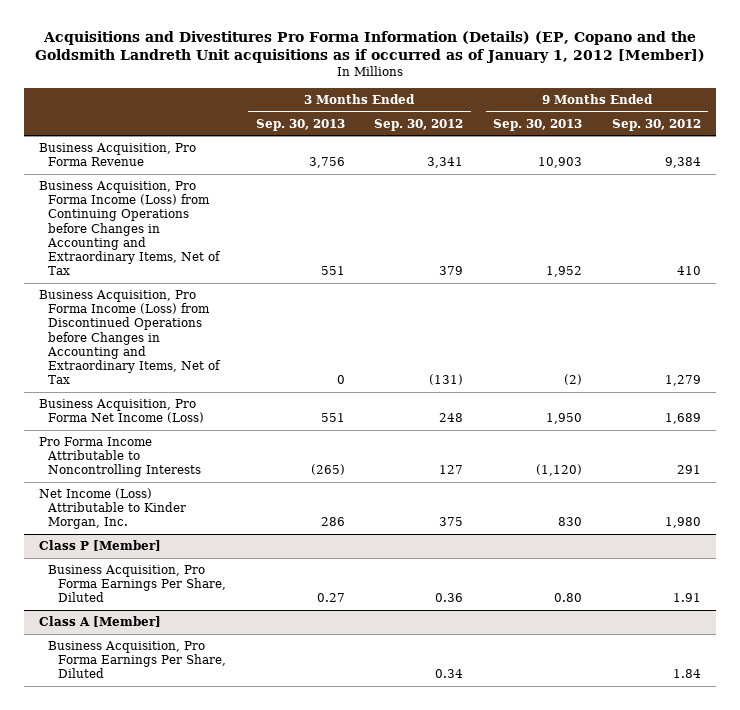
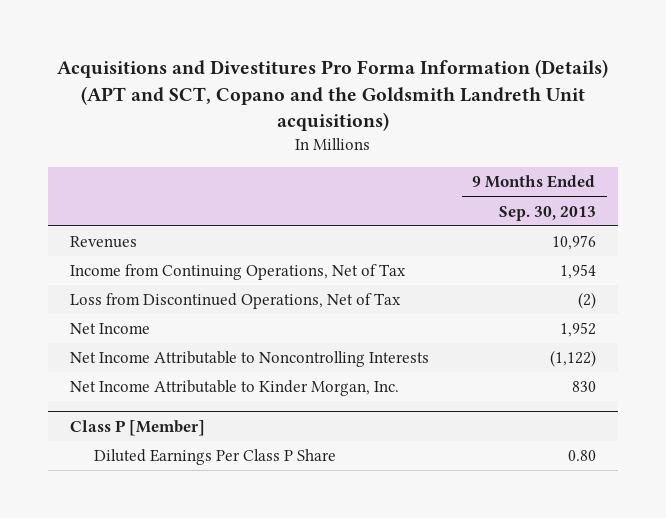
- Acquisitions and Divestitures Pro Forma Information (Details) (EP, Copano and the Goldsmith Landreth Unit acquisitions as if occurred as of January 1, 2012 [Member])
+ Acquisitions and Divestitures Pro Forma Information (Details) (APT and SCT, Copano and the Goldsmith Landreth Unit acquisitions)
- | 3 Months Ended Sep. 30, 2013 | 3 Months Ended Sep. 30, 2012 | 9 Months Ended Sep. 30, 2013 | 9 Months Ended Sep. 30, 2012
+ | 9 Months Ended Sep. 30, 2013
- Business Acquisition, Pro Forma Revenue | 3,756 | 3,341 | 10,903 | 9,384
- Business Acquisition, Pro Forma Income (Loss) from Continuing Operations before Changes in Accounting and Extraordinary Items, Net of Tax | 551 | 379 | 1,952 | 410
- Business Acquisition, Pro Forma Income (Loss) from Discontinued Operations before Changes in Accounting and Extraordinary Items, Net of Tax | 0 | (131) | (2) | 1,279
- Business Acquisition, Pro Forma Net Income (Loss) | 551 | 248 | 1,950 | 1,689
- Pro Forma Income Attributable to Noncontrolling Interests | (265) | 127 | (1,120) | 291
- Net Income (Loss) Attributable to Kinder Morgan, Inc. | 286 | 375 | 830 | 1,980
+ Revenues | 10,976
+ Income from Continuing Operations, Net of Tax | 1,954
+ Loss from Discontinued Operations, Net of Tax | (2)
+ Net Income | 1,952
+ Net Income Attributable to Noncontrolling Interests | (1,122)
+ Net Income Attributable to Kinder Morgan, Inc. | 830
@ Class P [Member]
- Business Acquisition, Pro Forma Earnings Per Share, Diluted | 0.27 | 0.36 | 0.80 | 1.91
- Class A [Member]
- Business Acquisition, Pro Forma Earnings Per Share, Diluted | | 0.34 | | 1.84
@ Class P [Member]
+ Diluted Earnings Per Class P Share | 0.80

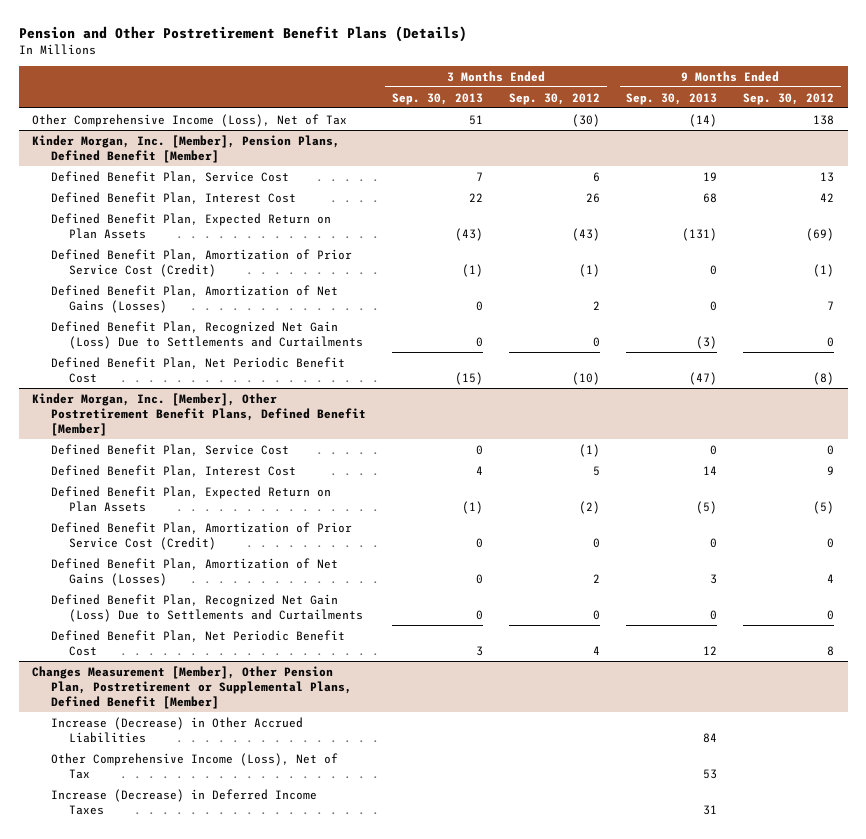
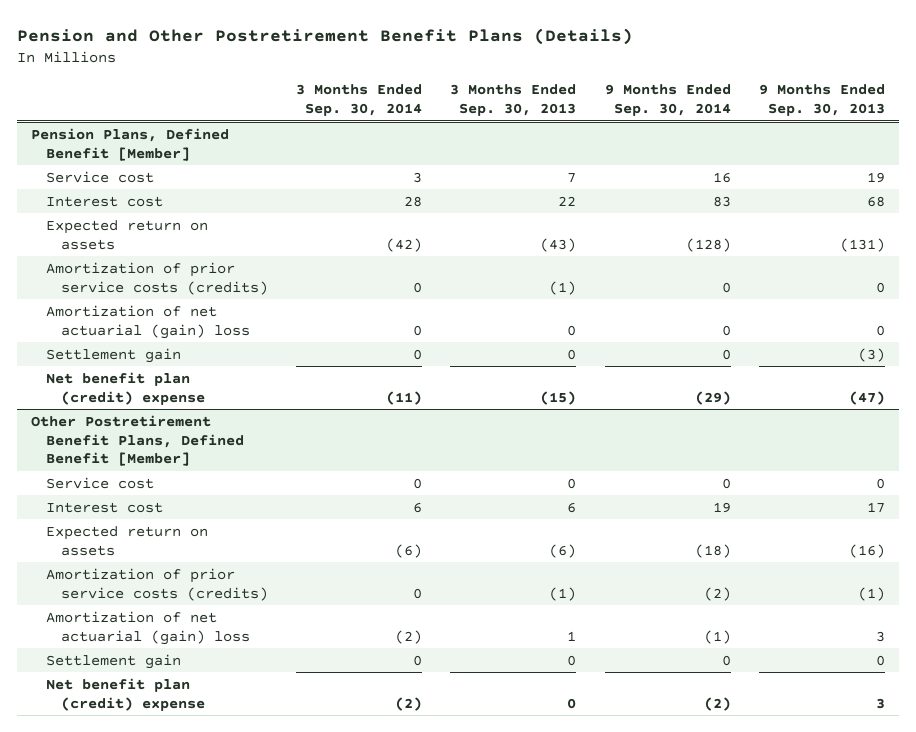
- | 3 Months Ended Sep. 30, 2013 | 3 Months Ended Sep. 30, 2012 | 9 Months Ended Sep. 30, 2013 | 9 Months Ended Sep. 30, 2012
+ | 3 Months Ended Sep. 30, 2014 | 3 Months Ended Sep. 30, 2013 | 9 Months Ended Sep. 30, 2014 | 9 Months Ended Sep. 30, 2013
- Other Comprehensive Income (Loss), Net of Tax | 51 | (30) | (14) | 138
- Kinder Morgan, Inc. [Member], Pension Plans, Defined Benefit [Member]
- Defined Benefit Plan, Service Cost | 7 | 6 | 19 | 13
- Defined Benefit Plan, Interest Cost | 22 | 26 | 68 | 42
- Defined Benefit Plan, Expected Return on Plan Assets | (43) | (43) | (131) | (69)
- Defined Benefit Plan, Amortization of Prior Service Cost (Credit) | (1) | (1) | 0 | (1)
- Defined Benefit Plan, Amortization of Net Gains (Losses) | 0 | 2 | 0 | 7
- Defined Benefit Plan, Recognized Net Gain (Loss) Due to Settlements and Curtailments | 0 | 0 | (3) | 0
- Defined Benefit Plan, Net Periodic Benefit Cost | (15) | (10) | (47) | (8)
- Kinder Morgan, Inc. [Member], Other Postretirement Benefit Plans, Defined Benefit [Member]
- Defined Benefit Plan, Service Cost | 0 | (1) | 0 | 0
- Defined Benefit Plan, Interest Cost | 4 | 5 | 14 | 9
- Defined Benefit Plan, Expected Return on Plan Assets | (1) | (2) | (5) | (5)
- Defined Benefit Plan, Amortization of Prior Service Cost (Credit) | 0 | 0 | 0 | 0
- Defined Benefit Plan, Amortization of Net Gains (Losses) | 0 | 2 | 3 | 4
- Defined Benefit Plan, Recognized Net Gain (Loss) Due to Settlements and Curtailments | 0 | 0 | 0 | 0
- Defined Benefit Plan, Net Periodic Benefit Cost | 3 | 4 | 12 | 8
- Changes Measurement [Member], Other Pension Plan, Postretirement or Supplemental Plans, Defined Benefit [Member]
- Increase (Decrease) in Other Accrued Liabilities | | | 84 |
- Other Comprehensive Income (Loss), Net of Tax | | | 53 |
- Increase (Decrease) in Deferred Income Taxes | | | 31 |
+ Pension Plans, Defined Benefit [Member]
+ Service cost | 3 | 7 | 16 | 19
+ Interest cost | 28 | 22 | 83 | 68
+ Expected return on assets | (42) | (43) | (128) | (131)
+ Amortization of prior service costs (credits) | 0 | (1) | 0 | 0
+ Amortization of net actuarial (gain) loss | 0 | 0 | 0 | 0
+ Settlement gain | 0 | 0 | 0 | (3)
+ Net benefit plan (credit) expense | (11) | (15) | (29) | (47)
+ Other Postretirement Benefit Plans, Defined Benefit [Member]
+ Service cost | 0 | 0 | 0 | 0
+ Interest cost | 6 | 6 | 19 | 17
+ Expected return on assets | (6) | (6) | (18) | (16)
+ Amortization of prior service costs (credits) | 0 | (1) | (2) | (1)
+ Amortization of net actuarial (gain) loss | (2) | 1 | (1) | 3
+ Settlement gain | 0 | 0 | 0 | 0
+ Net benefit plan (credit) expense | (2) | 0 | (2) | 3

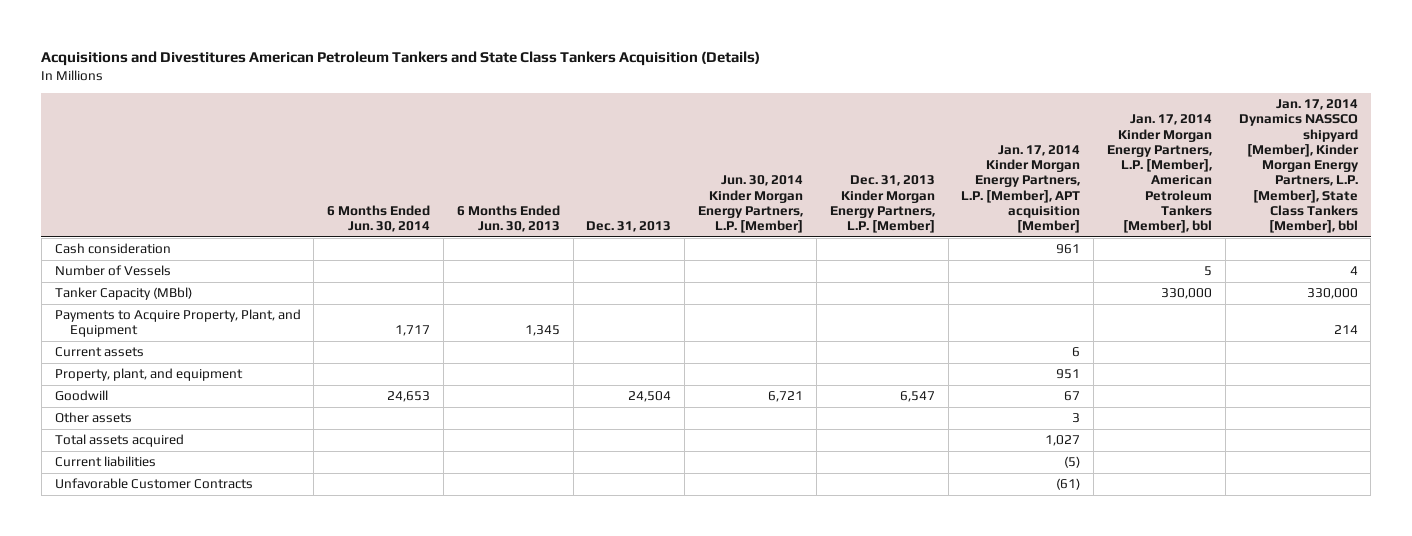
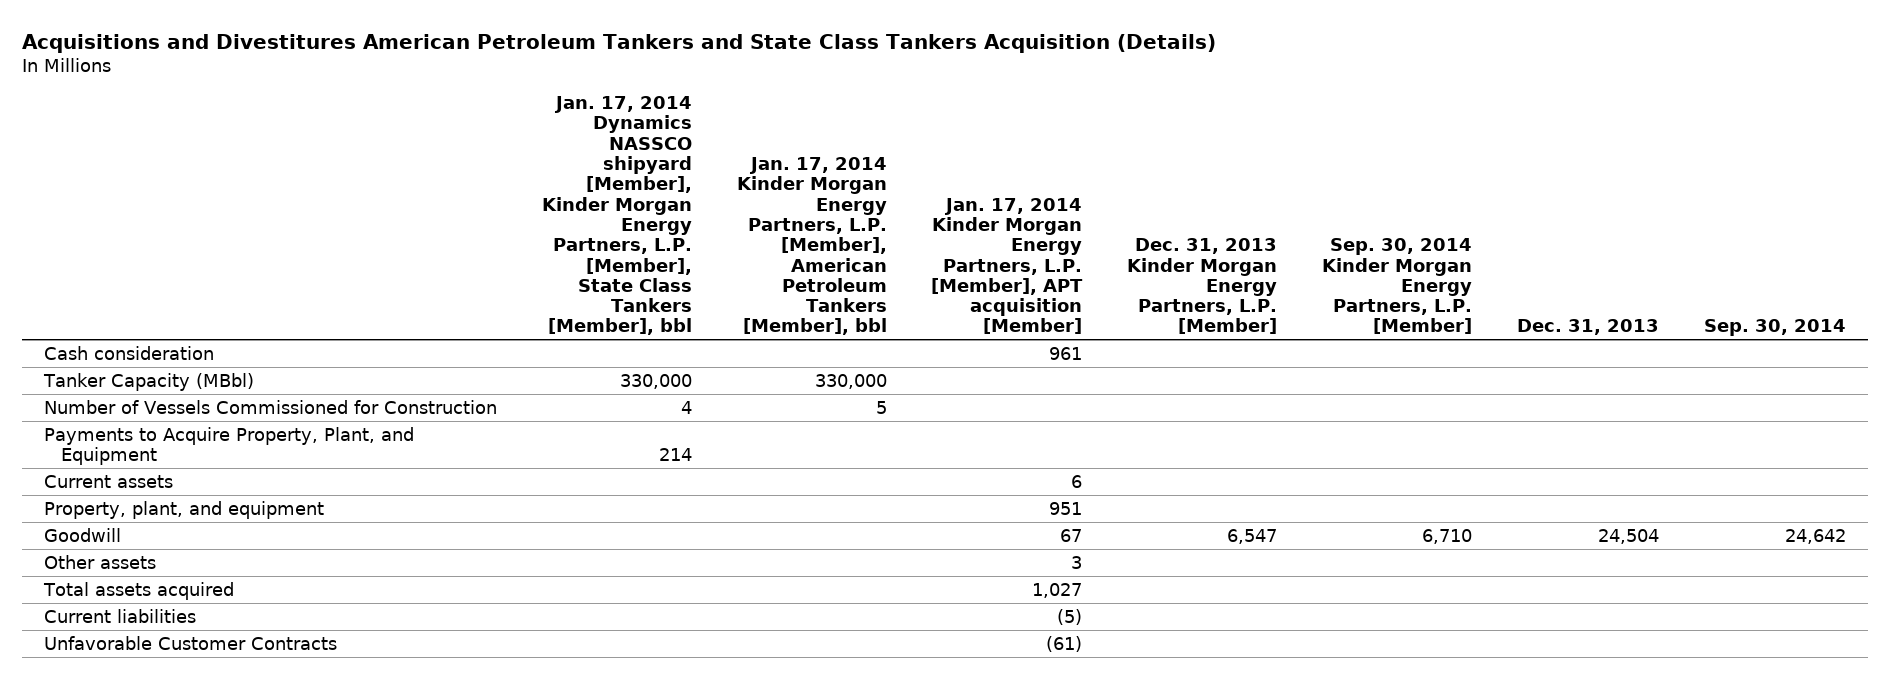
- | 6 Months Ended Jun. 30, 2014 | 6 Months Ended Jun. 30, 2013 | Dec. 31, 2013 | Jun. 30, 2014 Kinder Morgan Energy Partners, L.P. [Member] | Dec. 31, 2013 Kinder Morgan Energy Partners, L.P. [Member] | Jan. 17, 2014 Kinder Morgan Energy Partners, L.P. [Member], APT acquisition [Member] | Jan. 17, 2014 Kinder Morgan Energy Partners, L.P. [Member], American Petroleum Tankers [Member], bbl | Jan. 17, 2014 Dynamics NASSCO shipyard [Member], Kinder Morgan Energy Partners, L.P. [Member], State Class Tankers [Member], bbl
+ | Jan. 17, 2014 Dynamics NASSCO shipyard [Member], Kinder Morgan Energy Partners, L.P. [Member], State Class Tankers [Member], bbl | Jan. 17, 2014 Kinder Morgan Energy Partners, L.P. [Member], American Petroleum Tankers [Member], bbl | Jan. 17, 2014 Kinder Morgan Energy Partners, L.P. [Member], APT acquisition [Member] | Dec. 31, 2013 Kinder Morgan Energy Partners, L.P. [Member] | Sep. 30, 2014 Kinder Morgan Energy Partners, L.P. [Member] | Dec. 31, 2013 | Sep. 30, 2014
- Number of Vessels | | | | | | | 5 | 4
+ Number of Vessels Commissioned for Construction | 4 | 5 | | | | |

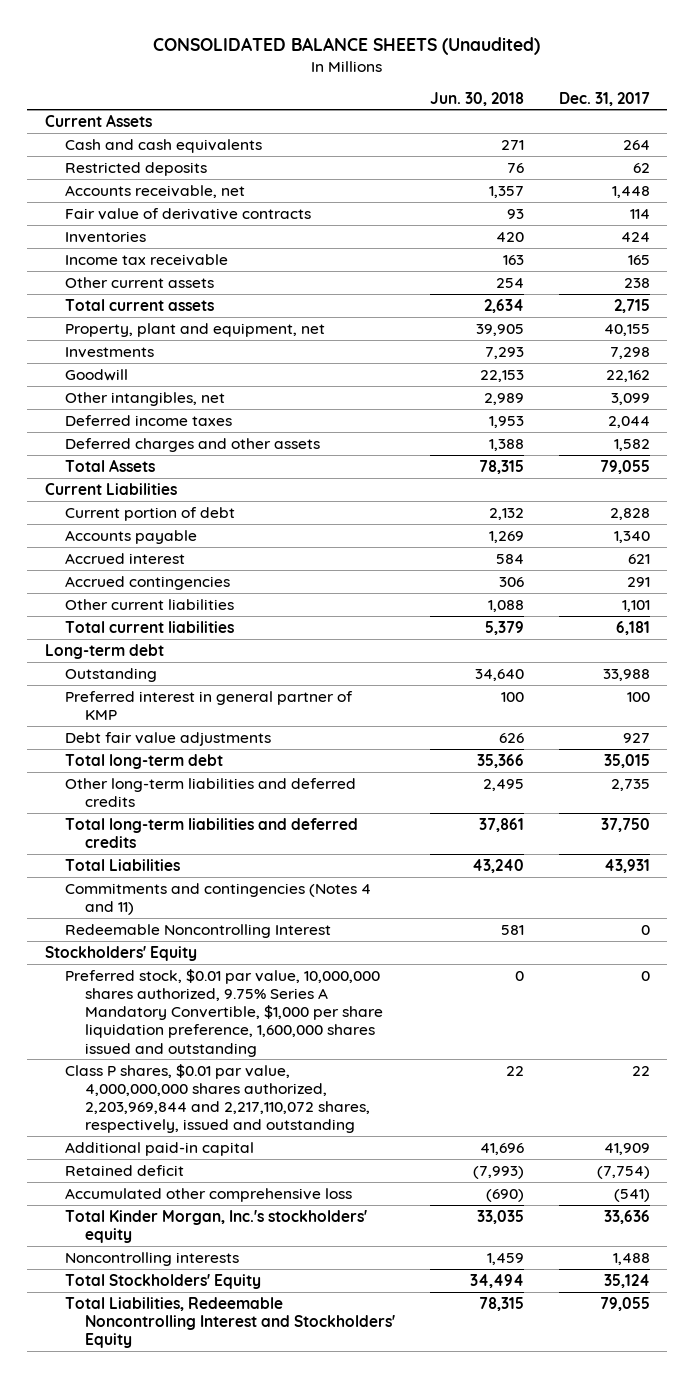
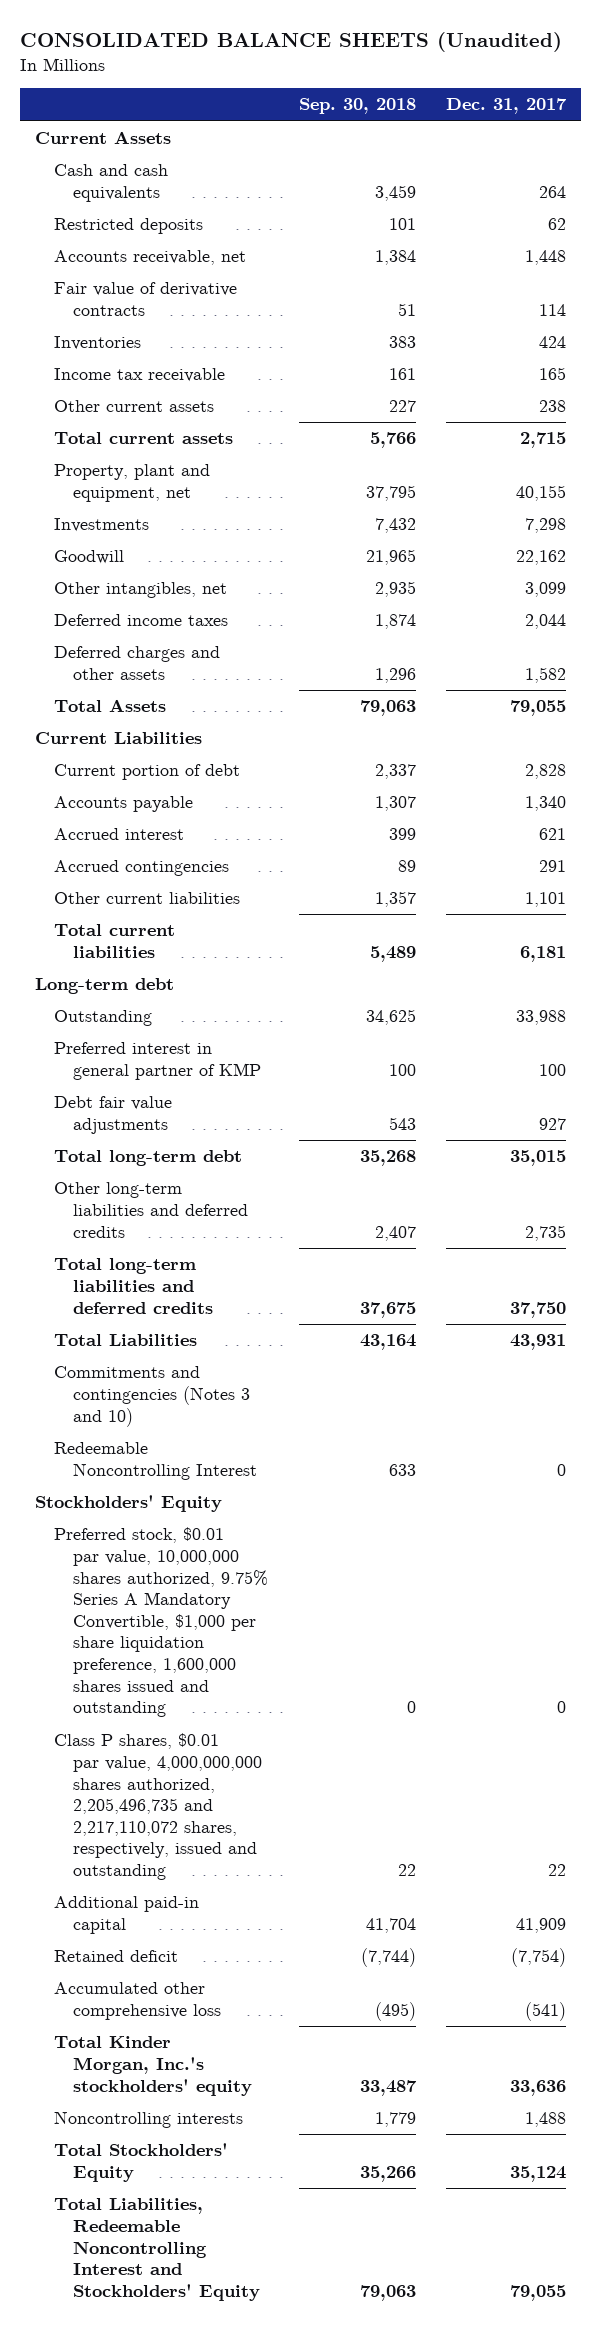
- | Jun. 30, 2018 | Dec. 31, 2017
+ | Sep. 30, 2018 | Dec. 31, 2017
- Commitments and contingencies (Notes 4 and 11)
+ Commitments and contingencies (Notes 3 and 10)
- Class P shares, $0.01 par value, 4,000,000,000 shares authorized, 2,203,969,844 and 2,217,110,072 shares, respectively, issued and outstanding | 22 | 22
+ Class P shares, $0.01 par value, 4,000,000,000 shares authorized, 2,205,496,735 and 2,217,110,072 shares, respectively, issued and outstanding | 22 | 22

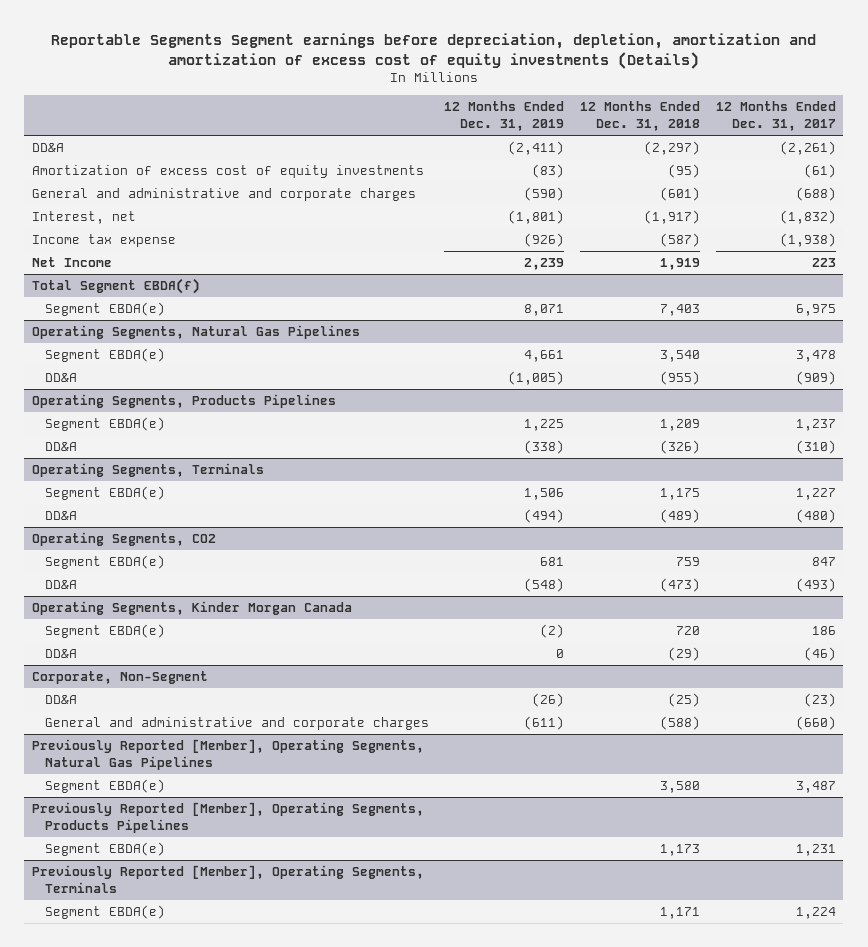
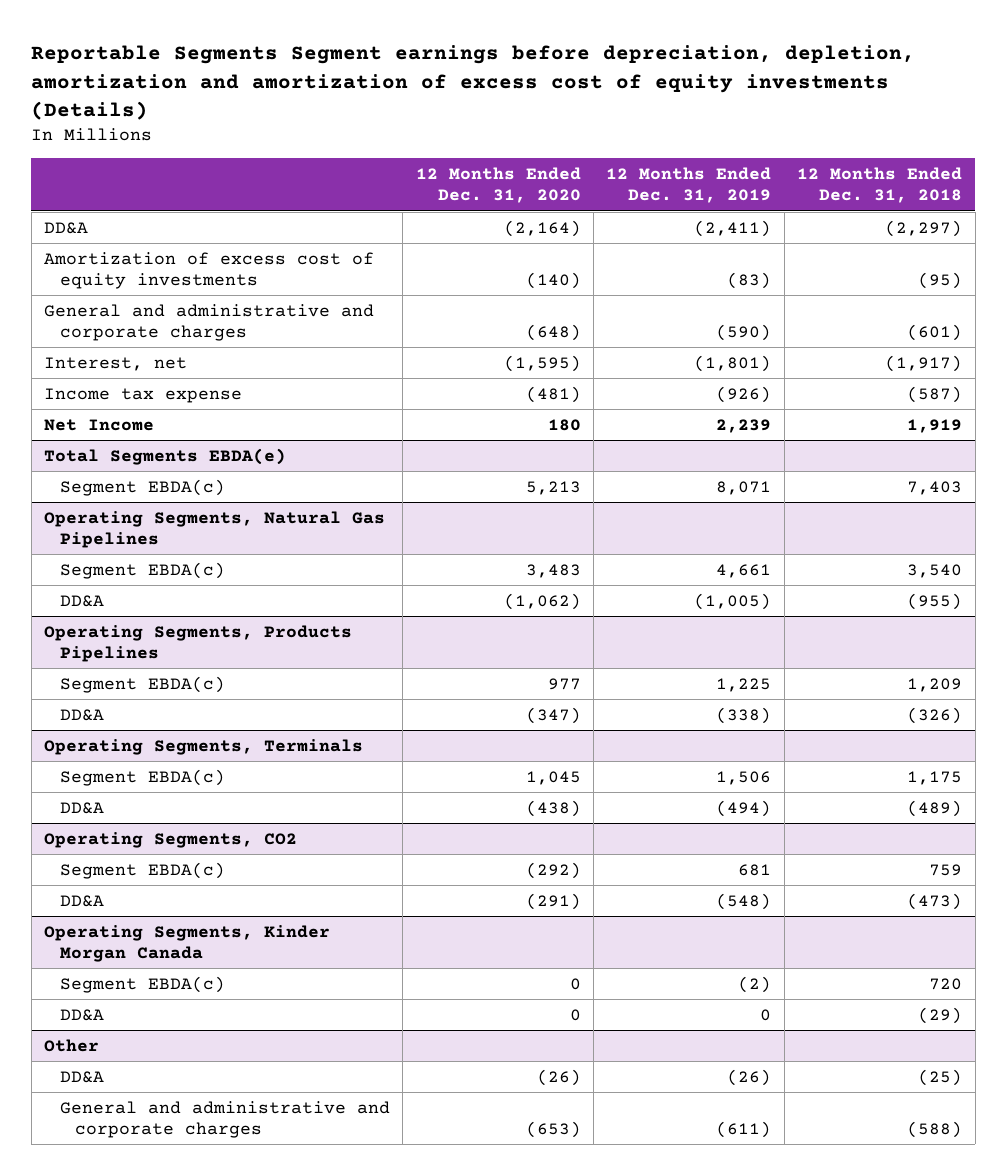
- | 12 Months Ended Dec. 31, 2019 | 12 Months Ended Dec. 31, 2018 | 12 Months Ended Dec. 31, 2017
+ | 12 Months Ended Dec. 31, 2020 | 12 Months Ended Dec. 31, 2019 | 12 Months Ended Dec. 31, 2018
- Total Segment EBDA(f)
- Segment EBDA(e) | 8,071 | 7,403 | 6,975
+ Total Segments EBDA(e)
+ Segment EBDA(c) | 5,213 | 8,071 | 7,403
@ Operating Segments, Natural Gas Pipelines
- Segment EBDA(e) | 4,661 | 3,540 | 3,478
+ Segment EBDA(c) | 3,483 | 4,661 | 3,540
@ Operating Segments, Products Pipelines
- Segment EBDA(e) | 1,225 | 1,209 | 1,237
+ Segment EBDA(c) | 977 | 1,225 | 1,209
@ Operating Segments, Terminals
- Segment EBDA(e) | 1,506 | 1,175 | 1,227
+ Segment EBDA(c) | 1,045 | 1,506 | 1,175
@ Operating Segments, CO2
- Segment EBDA(e) | 681 | 759 | 847
+ Segment EBDA(c) | (292) | 681 | 759
@ Operating Segments, Kinder Morgan Canada
- Segment EBDA(e) | (2) | 720 | 186
+ Segment EBDA(c) | 0 | (2) | 720
- Corporate, Non-Segment
+ Other
- Previously Reported [Member], Operating Segments, Natural Gas Pipelines
- Segment EBDA(e) | | 3,580 | 3,487
- Previously Reported [Member], Operating Segments, Products Pipelines
- Segment EBDA(e) | | 1,173 | 1,231
- Previously Reported [Member], Operating Segments, Terminals
- Segment EBDA(e) | | 1,171 | 1,224

